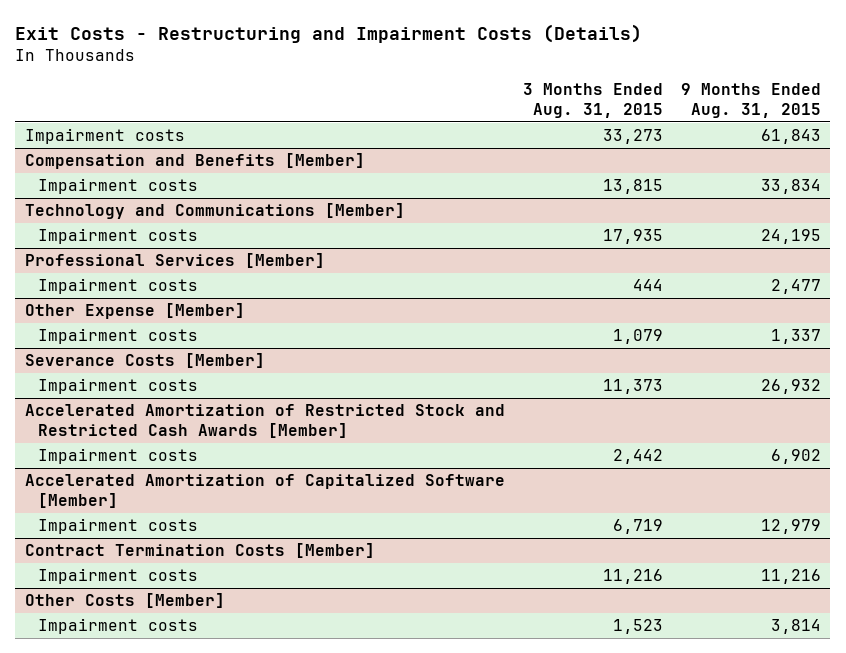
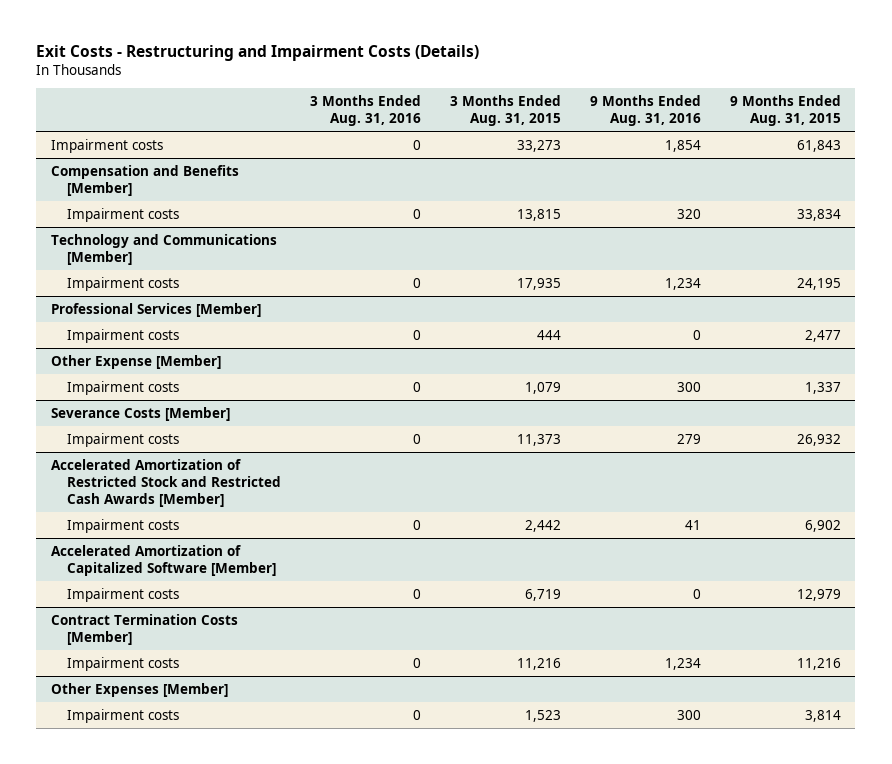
- | 3 Months Ended Aug. 31, 2015 | 9 Months Ended Aug. 31, 2015
+ | 3 Months Ended Aug. 31, 2016 | 3 Months Ended Aug. 31, 2015 | 9 Months Ended Aug. 31, 2016 | 9 Months Ended Aug. 31, 2015
- Other Costs [Member]
+ Other Expenses [Member]

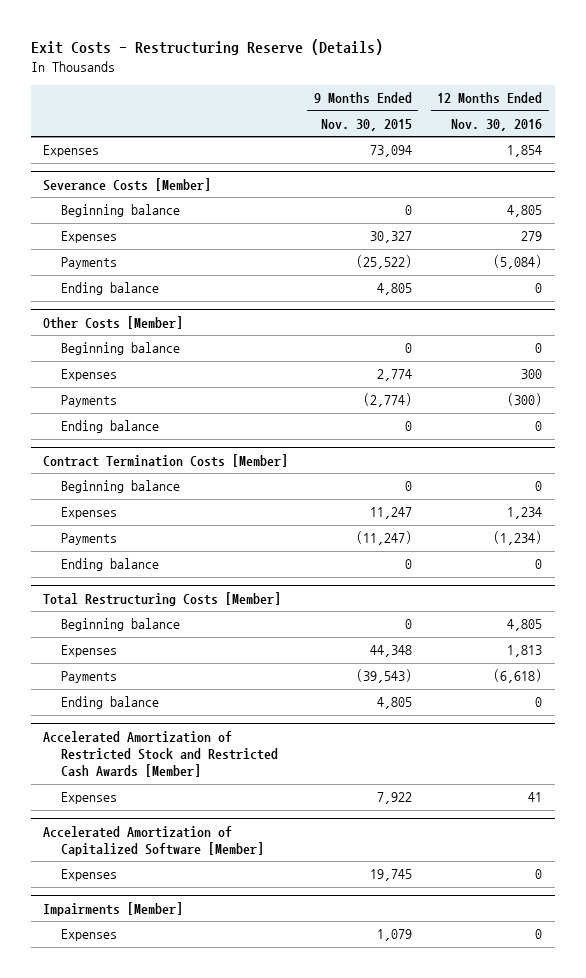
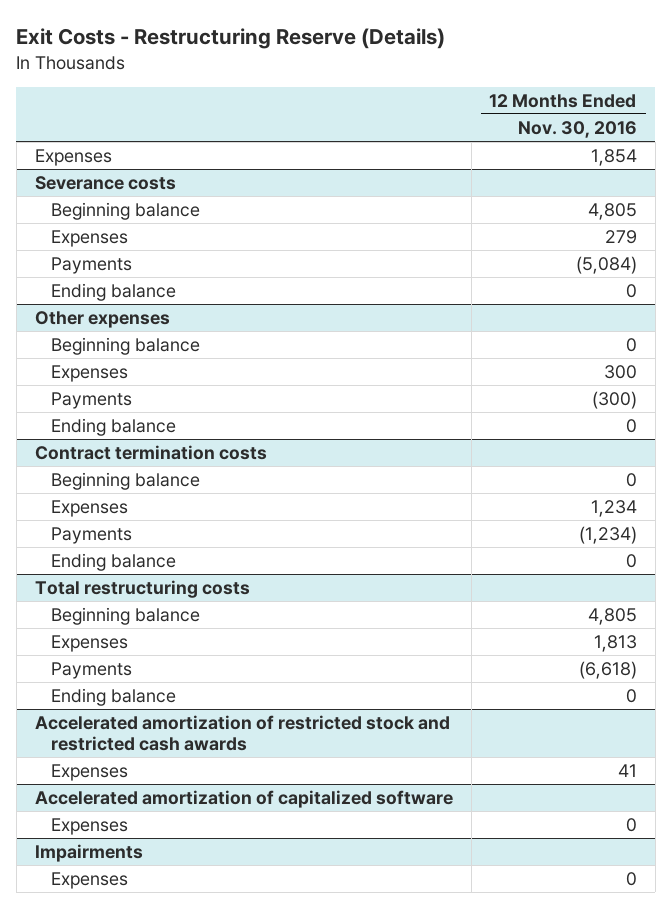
- | 9 Months Ended Nov. 30, 2015 | 12 Months Ended Nov. 30, 2016
+ | 12 Months Ended Nov. 30, 2016
- Severance Costs [Member]
+ Severance costs
- Other Costs [Member]
+ Other expenses
- Contract Termination Costs [Member]
+ Contract termination costs
- Total Restructuring Costs [Member]
+ Total restructuring costs
- Accelerated Amortization of Restricted Stock and Restricted Cash Awards [Member]
+ Accelerated amortization of restricted stock and restricted cash awards
- Accelerated Amortization of Capitalized Software [Member]
+ Accelerated amortization of capitalized software
- Impairments [Member]
+ Impairments

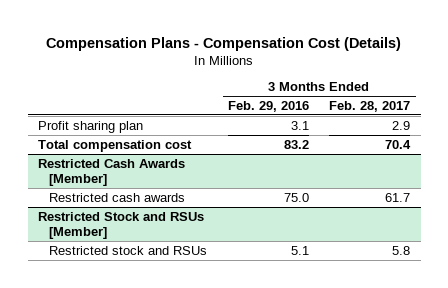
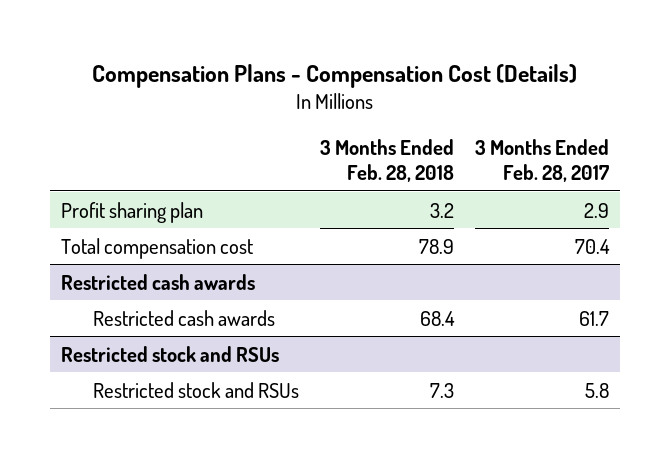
- | 3 Months Ended Feb. 29, 2016 | 3 Months Ended Feb. 28, 2017
+ | 3 Months Ended Feb. 28, 2018 | 3 Months Ended Feb. 28, 2017
- Restricted Cash Awards [Member]
+ Restricted cash awards
- Restricted Stock and RSUs [Member]
+ Restricted stock and RSUs

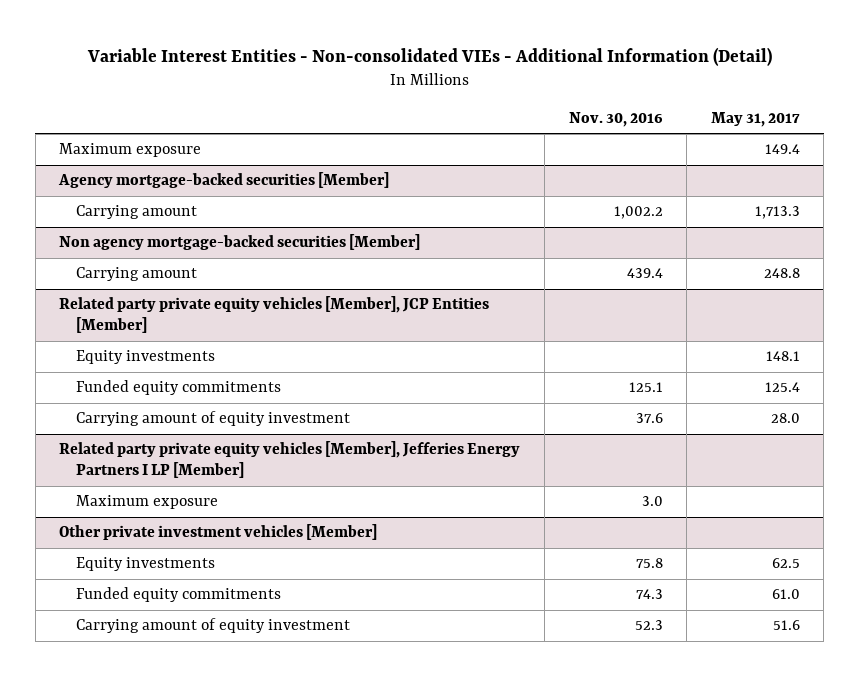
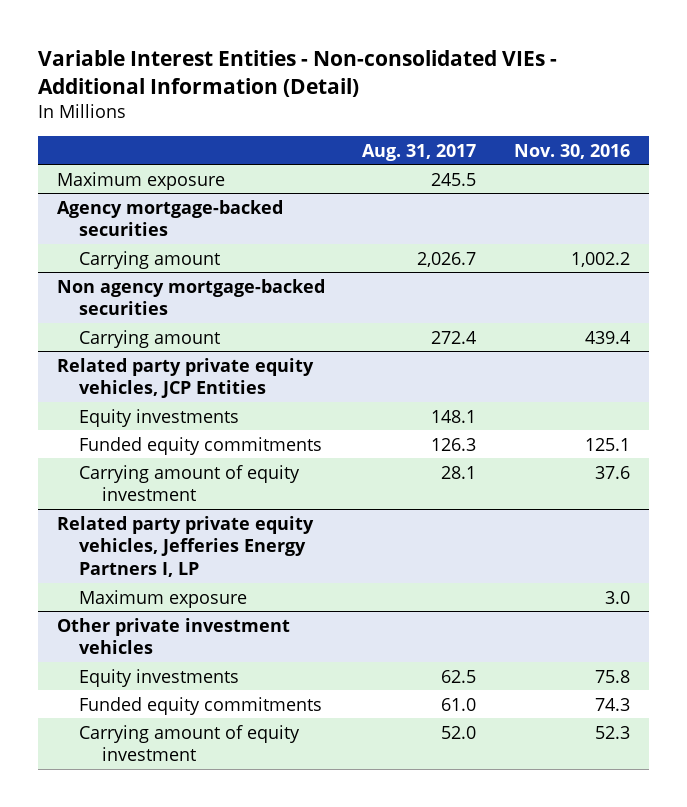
- | Nov. 30, 2016 | May 31, 2017
+ | Aug. 31, 2017 | Nov. 30, 2016
- Agency mortgage-backed securities [Member]
+ Agency mortgage-backed securities
- Non agency mortgage-backed securities [Member]
+ Non agency mortgage-backed securities
- Related party private equity vehicles [Member], JCP Entities [Member]
+ Related party private equity vehicles, JCP Entities
- Related party private equity vehicles [Member], Jefferies Energy Partners I LP [Member]
+ Related party private equity vehicles, Jefferies Energy Partners I, LP
- Other private investment vehicles [Member]
+ Other private investment vehicles

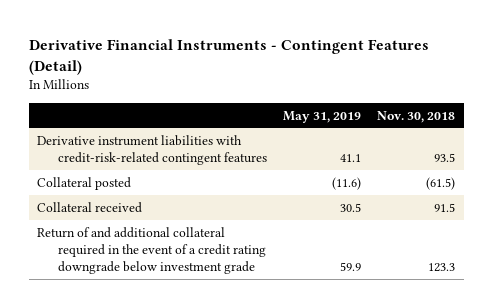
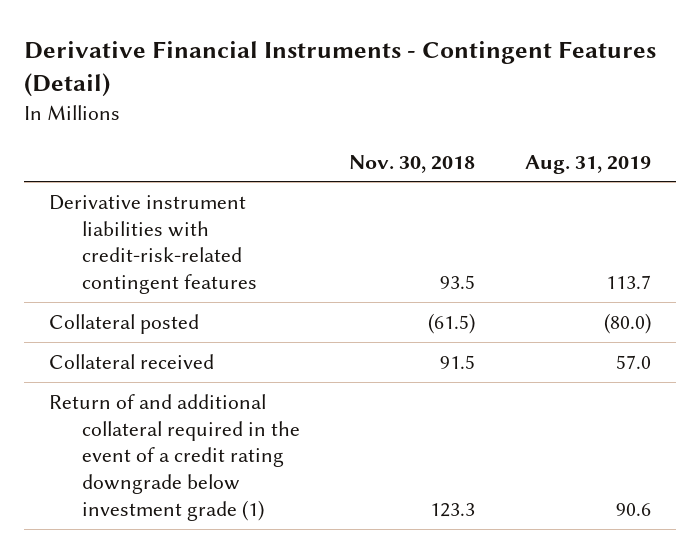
- | May 31, 2019 | Nov. 30, 2018
+ | Nov. 30, 2018 | Aug. 31, 2019
- Return of and additional collateral required in the event of a credit rating downgrade below investment grade | 59.9 | 123.3
+ Return of and additional collateral required in the event of a credit rating downgrade below investment grade (1) | 123.3 | 90.6

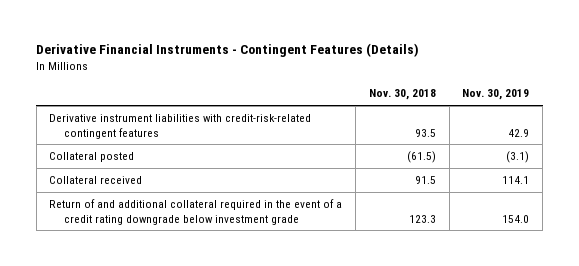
- Derivative Financial Instruments - Contingent Features (Detail)
+ Derivative Financial Instruments - Contingent Features (Details)
- | Nov. 30, 2018 | Aug. 31, 2019
+ | Nov. 30, 2018 | Nov. 30, 2019
- Return of and additional collateral required in the event of a credit rating downgrade below investment grade (1) | 123.3 | 90.6
+ Return of and additional collateral required in the event of a credit rating downgrade below investment grade | 123.3 | 154.0

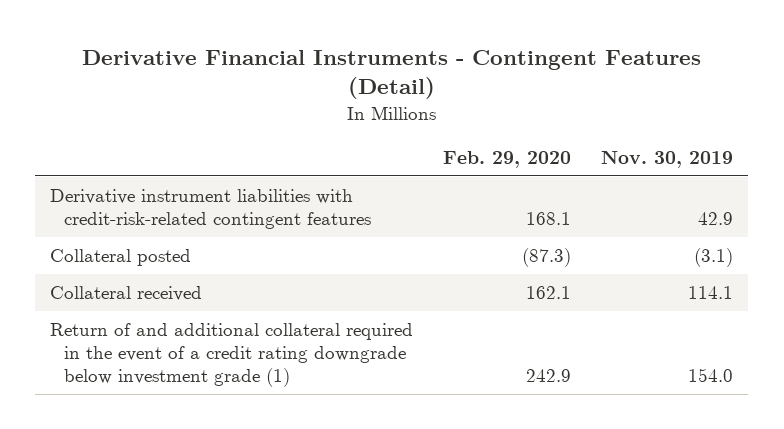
- Derivative Financial Instruments - Contingent Features (Details)
+ Derivative Financial Instruments - Contingent Features (Detail)
- | Nov. 30, 2018 | Nov. 30, 2019
+ | Feb. 29, 2020 | Nov. 30, 2019
- Return of and additional collateral required in the event of a credit rating downgrade below investment grade | 123.3 | 154.0
+ Return of and additional collateral required in the event of a credit rating downgrade below investment grade (1) | 242.9 | 154.0

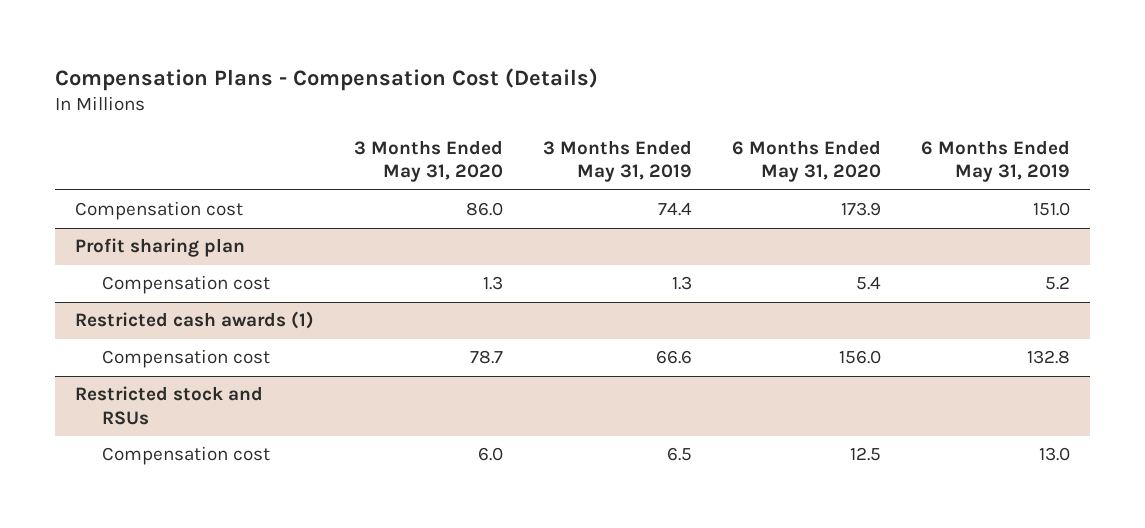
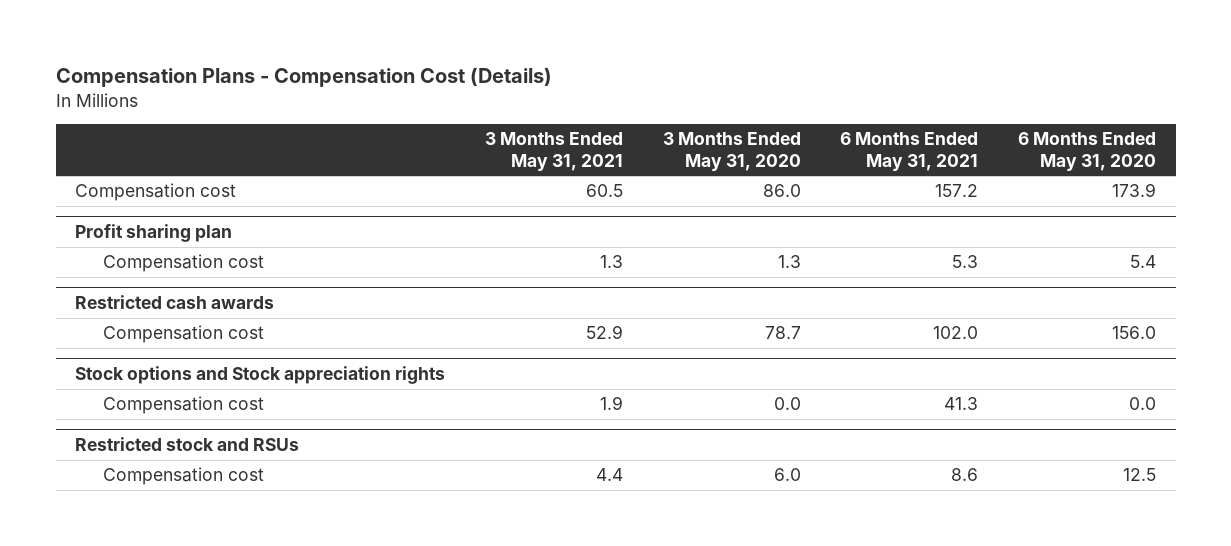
- | 3 Months Ended May 31, 2020 | 3 Months Ended May 31, 2019 | 6 Months Ended May 31, 2020 | 6 Months Ended May 31, 2019
+ | 3 Months Ended May 31, 2021 | 3 Months Ended May 31, 2020 | 6 Months Ended May 31, 2021 | 6 Months Ended May 31, 2020
- Restricted cash awards (1)
+ Restricted cash awards
+ Stock options and Stock appreciation rights
+ Compensation cost | 1.9 | 0.0 | 41.3 | 0.0

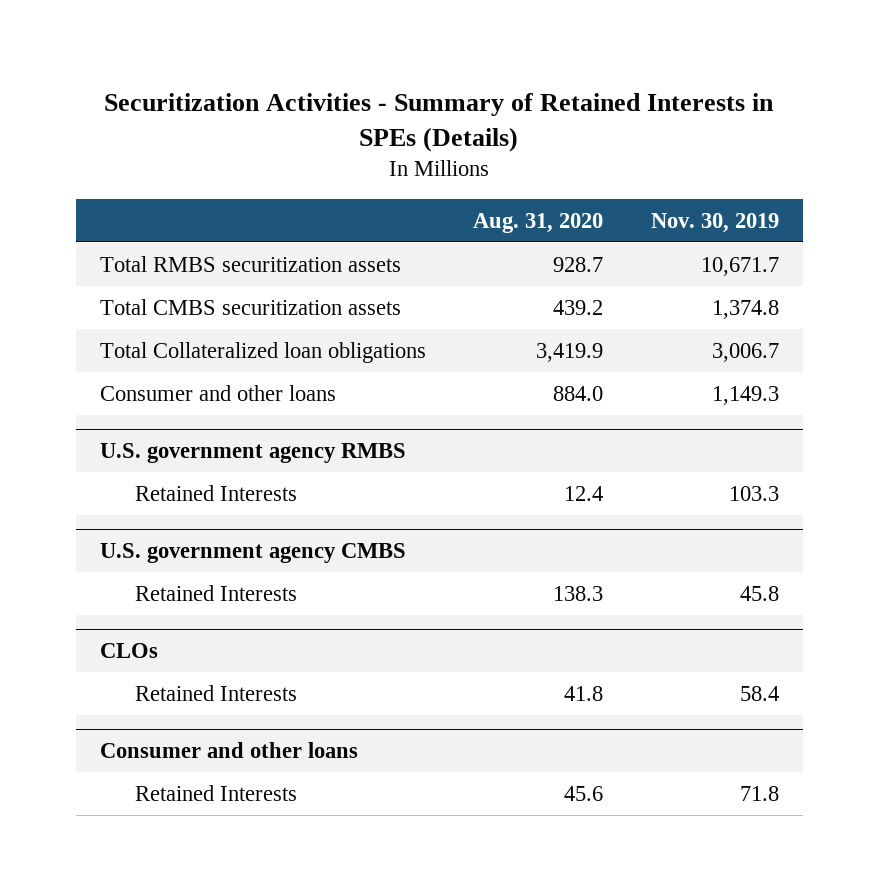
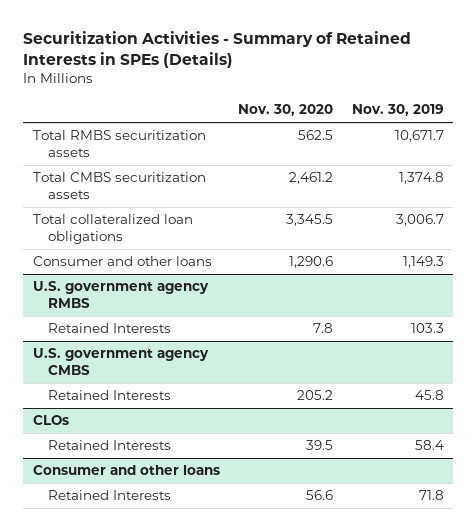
- | Aug. 31, 2020 | Nov. 30, 2019
+ | Nov. 30, 2020 | Nov. 30, 2019
- Total Collateralized loan obligations | 3,419.9 | 3,006.7
+ Total collateralized loan obligations | 3,345.5 | 3,006.7

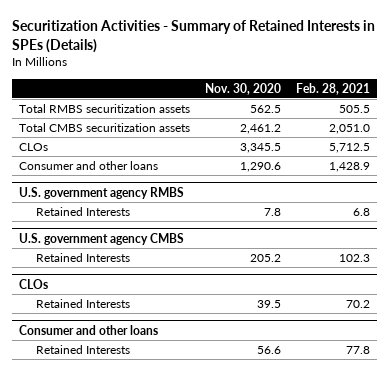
- | Nov. 30, 2020 | Nov. 30, 2019
+ | Nov. 30, 2020 | Feb. 28, 2021
- Total collateralized loan obligations | 3,345.5 | 3,006.7
+ CLOs | 3,345.5 | 5,712.5

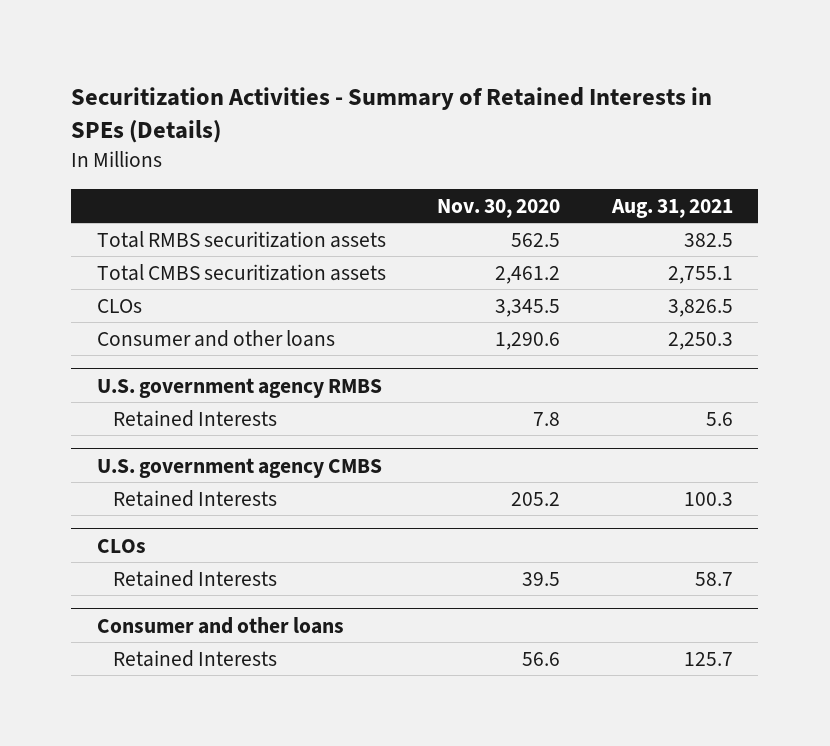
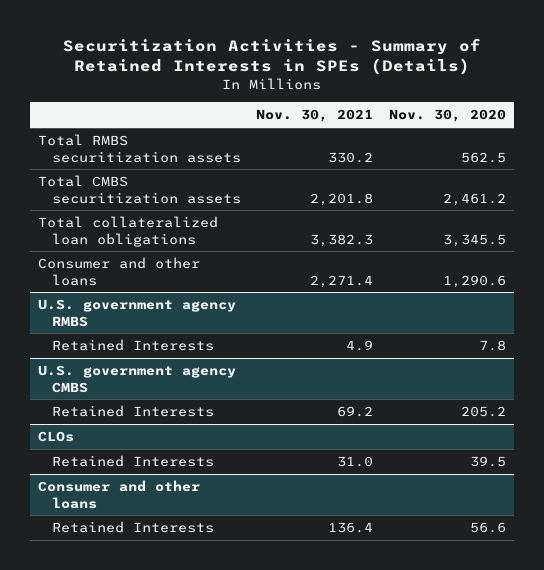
- | Nov. 30, 2020 | Aug. 31, 2021
+ | Nov. 30, 2021 | Nov. 30, 2020
- CLOs | 3,345.5 | 3,826.5
+ Total collateralized loan obligations | 3,382.3 | 3,345.5

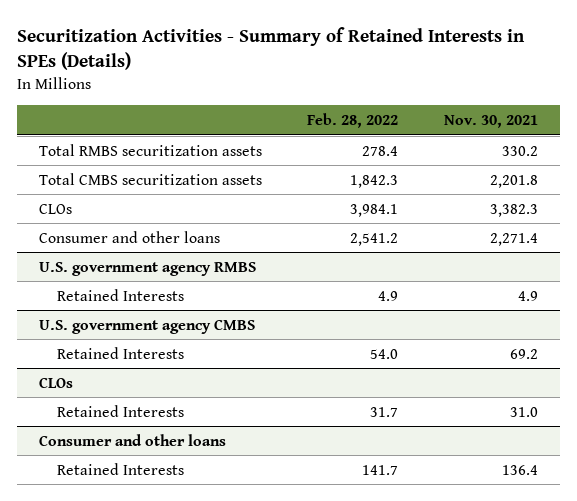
- | Nov. 30, 2021 | Nov. 30, 2020
+ | Feb. 28, 2022 | Nov. 30, 2021
- Total collateralized loan obligations | 3,382.3 | 3,345.5
+ CLOs | 3,984.1 | 3,382.3

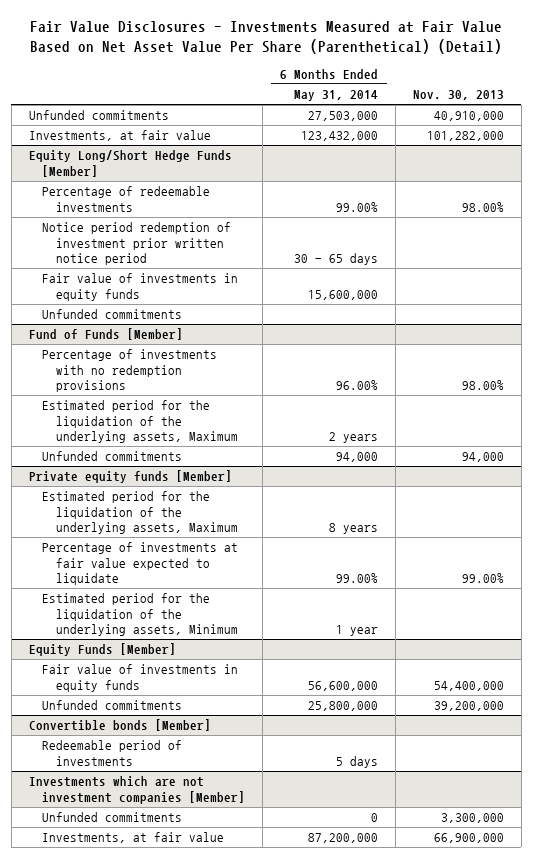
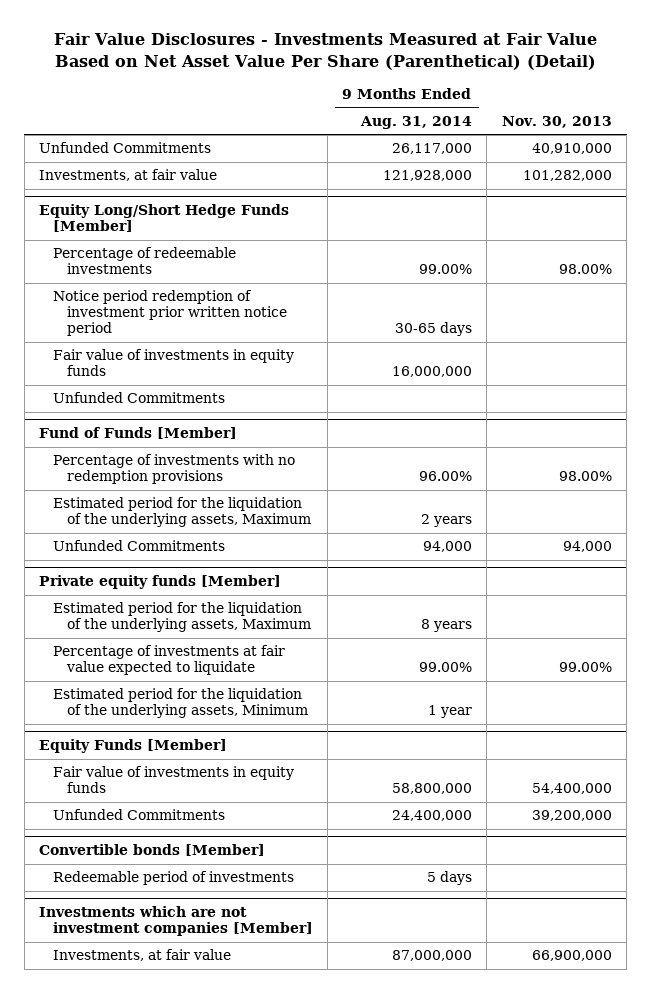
- | 6 Months Ended May 31, 2014 | Nov. 30, 2013
+ | 9 Months Ended Aug. 31, 2014 | Nov. 30, 2013
- Unfunded commitments | 27,503,000 | 40,910,000
+ Unfunded Commitments | 26,117,000 | 40,910,000
@ Equity Long/Short Hedge Funds [Member]
- Unfunded commitments
+ Unfunded Commitments
@ Fund of Funds [Member]
- Unfunded commitments | 94,000 | 94,000
+ Unfunded Commitments | 94,000 | 94,000
@ Equity Funds [Member]
- Unfunded commitments | 25,800,000 | 39,200,000
+ Unfunded Commitments | 24,400,000 | 39,200,000
@ Investments which are not investment companies [Member]
- Unfunded commitments | 0 | 3,300,000

